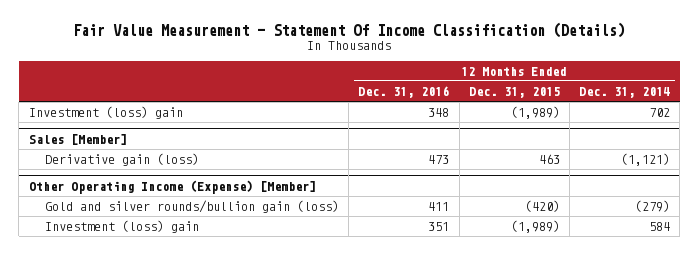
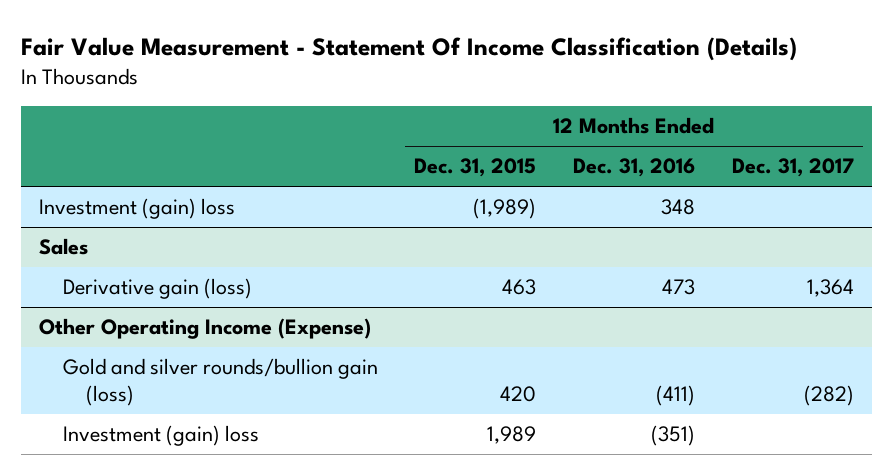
- | 12 Months Ended Dec. 31, 2016 | 12 Months Ended Dec. 31, 2015 | 12 Months Ended Dec. 31, 2014
+ | 12 Months Ended Dec. 31, 2015 | 12 Months Ended Dec. 31, 2016 | 12 Months Ended Dec. 31, 2017
- Investment (loss) gain | 348 | (1,989) | 702
- Sales [Member]
+ Investment (gain) loss | (1,989) | 348 |
+ Sales
- Other Operating Income (Expense) [Member]
- Gold and silver rounds/bullion gain (loss) | 411 | (420) | (279)
- Investment (loss) gain | 351 | (1,989) | 584
+ Other Operating Income (Expense)
+ Gold and silver rounds/bullion gain (loss) | 420 | (411) | (282)
+ Investment (gain) loss | 1,989 | (351) |

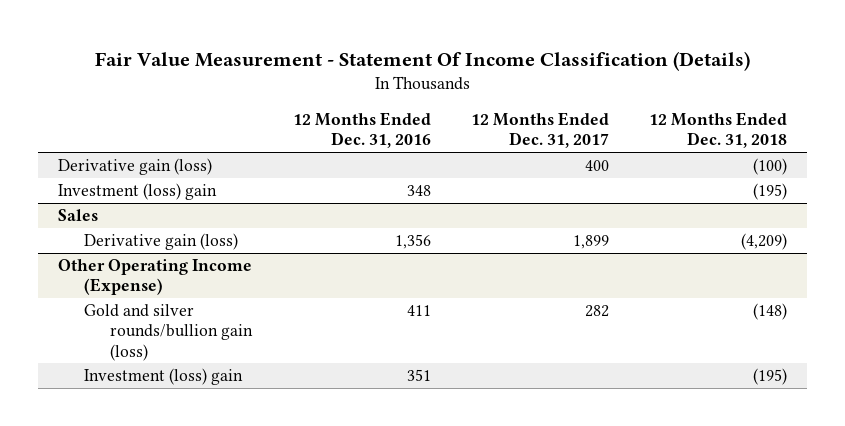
- | 12 Months Ended Dec. 31, 2015 | 12 Months Ended Dec. 31, 2016 | 12 Months Ended Dec. 31, 2017
+ | 12 Months Ended Dec. 31, 2016 | 12 Months Ended Dec. 31, 2017 | 12 Months Ended Dec. 31, 2018
- Investment (gain) loss | (1,989) | 348 |
+ Derivative gain (loss) | | 400 | (100)
+ Investment (loss) gain | 348 | | (195)
@ Sales
- Derivative gain (loss) | 463 | 473 | 1,364
+ Derivative gain (loss) | 1,356 | 1,899 | (4,209)
@ Other Operating Income (Expense)
- Gold and silver rounds/bullion gain (loss) | 420 | (411) | (282)
- Investment (gain) loss | 1,989 | (351) |
+ Gold and silver rounds/bullion gain (loss) | 411 | 282 | (148)
+ Investment (loss) gain | 351 | | (195)

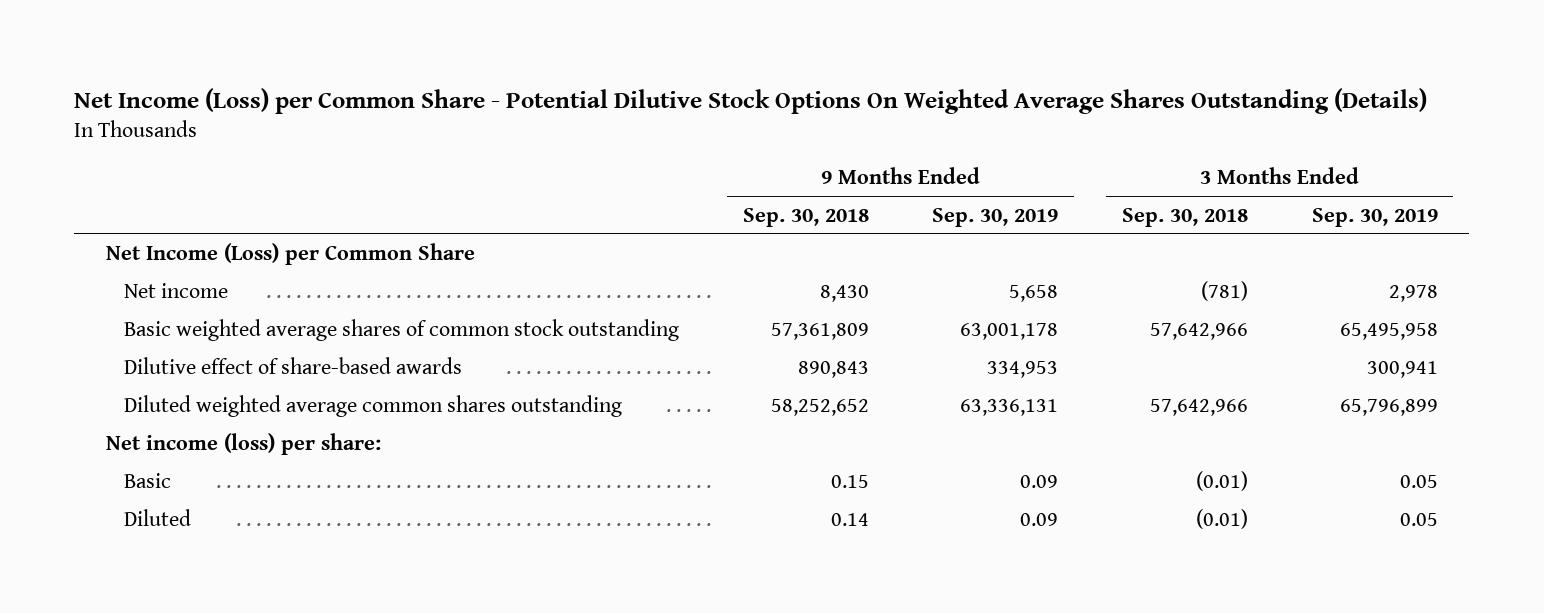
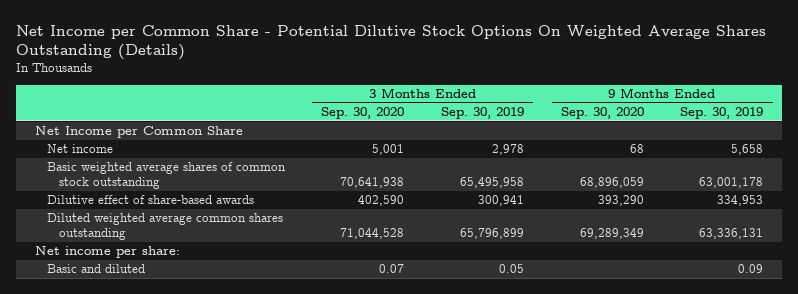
- Net Income (Loss) per Common Share - Potential Dilutive Stock Options On Weighted Average Shares Outstanding (Details)
+ Net Income per Common Share - Potential Dilutive Stock Options On Weighted Average Shares Outstanding (Details)
- | 9 Months Ended Sep. 30, 2018 | 9 Months Ended Sep. 30, 2019 | 3 Months Ended Sep. 30, 2018 | 3 Months Ended Sep. 30, 2019
+ | 3 Months Ended Sep. 30, 2020 | 3 Months Ended Sep. 30, 2019 | 9 Months Ended Sep. 30, 2020 | 9 Months Ended Sep. 30, 2019
- Net Income (Loss) per Common Share
+ Net Income per Common Share
- Net income (loss) per share:
- Basic | 0.15 | 0.09 | (0.01) | 0.05
- Diluted | 0.14 | 0.09 | (0.01) | 0.05
+ Net income per share:
+ Basic and diluted | 0.07 | 0.05 | | 0.09

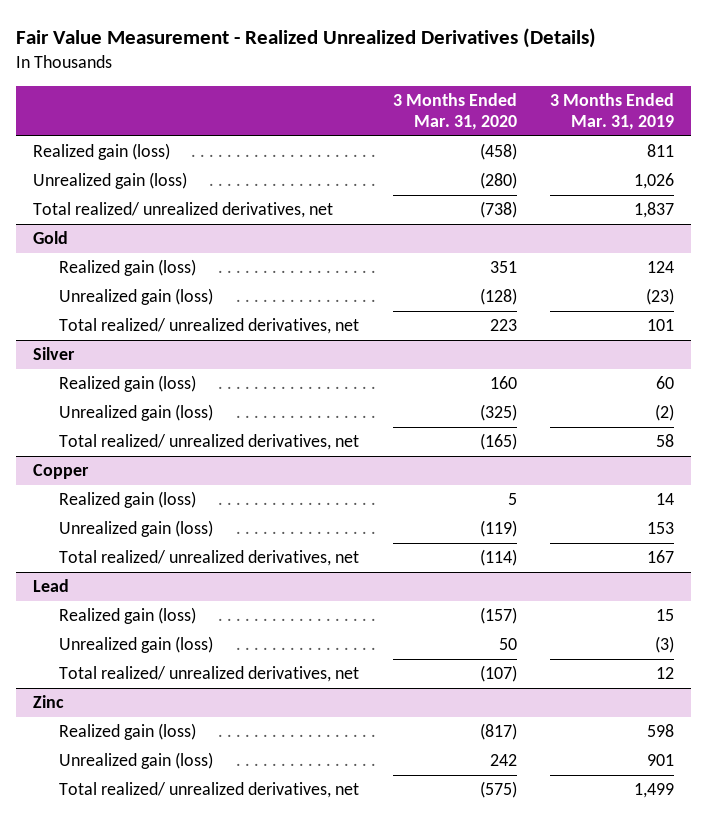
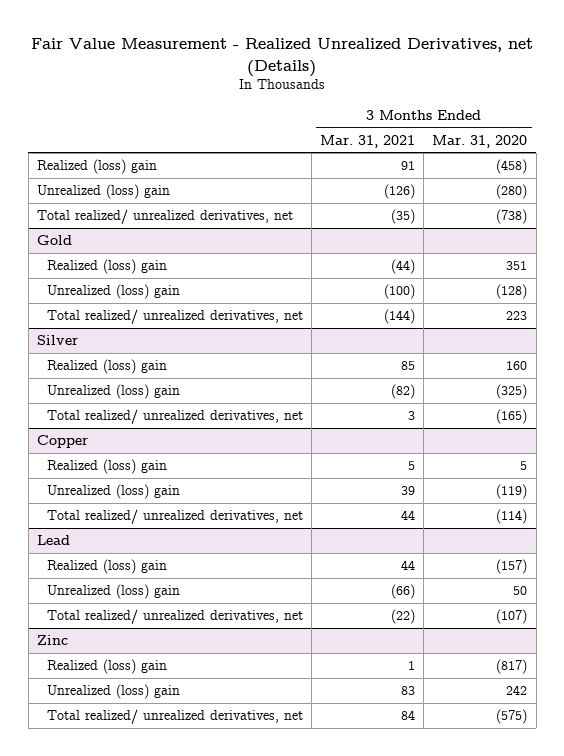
- Fair Value Measurement - Realized Unrealized Derivatives (Details)
+ Fair Value Measurement - Realized Unrealized Derivatives, net (Details)
- | 3 Months Ended Mar. 31, 2020 | 3 Months Ended Mar. 31, 2019
+ | 3 Months Ended Mar. 31, 2021 | 3 Months Ended Mar. 31, 2020
- Realized gain (loss) | (458) | 811
- Unrealized gain (loss) | (280) | 1,026
+ Realized (loss) gain | 91 | (458)
+ Unrealized (loss) gain | (126) | (280)
@ Gold
- Realized gain (loss) | 351 | 124
- Unrealized gain (loss) | (128) | (23)
+ Realized (loss) gain | (44) | 351
+ Unrealized (loss) gain | (100) | (128)
@ Silver
- Realized gain (loss) | 160 | 60
- Unrealized gain (loss) | (325) | (2)
+ Realized (loss) gain | 85 | 160
+ Unrealized (loss) gain | (82) | (325)
@ Copper
- Realized gain (loss) | 5 | 14
- Unrealized gain (loss) | (119) | 153
+ Realized (loss) gain | 5 | 5
+ Unrealized (loss) gain | 39 | (119)
@ Lead
- Realized gain (loss) | (157) | 15
- Unrealized gain (loss) | 50 | (3)
+ Realized (loss) gain | 44 | (157)
+ Unrealized (loss) gain | (66) | 50
@ Zinc
- Realized gain (loss) | (817) | 598
- Unrealized gain (loss) | 242 | 901
+ Realized (loss) gain | 1 | (817)
+ Unrealized (loss) gain | 83 | 242

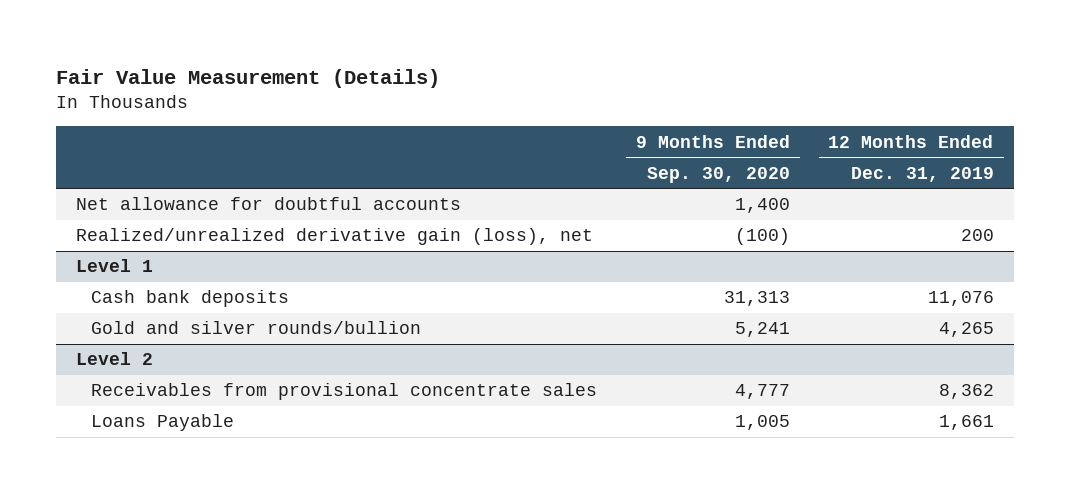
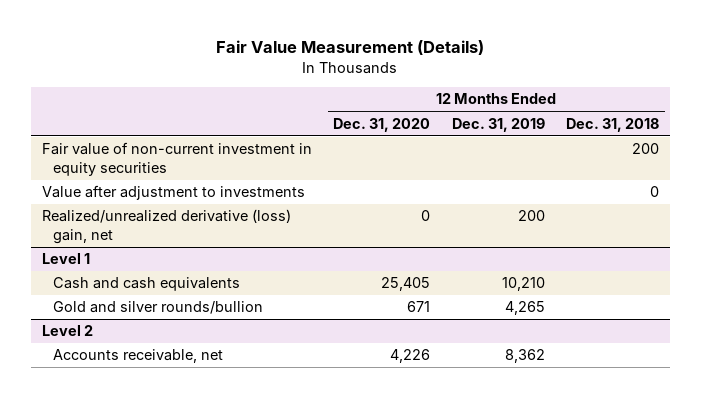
- | 9 Months Ended Sep. 30, 2020 | 12 Months Ended Dec. 31, 2019
+ | 12 Months Ended Dec. 31, 2020 | 12 Months Ended Dec. 31, 2019 | 12 Months Ended Dec. 31, 2018
- Net allowance for doubtful accounts | 1,400 |
- Realized/unrealized derivative gain (loss), net | (100) | 200
+ Fair value of non-current investment in equity securities | | | 200
+ Value after adjustment to investments | | | 0
+ Realized/unrealized derivative (loss) gain, net | 0 | 200 |
@ Level 1
- Cash bank deposits | 31,313 | 11,076
+ Cash and cash equivalents | 25,405 | 10,210 |
@ Level 2
- Receivables from provisional concentrate sales | 4,777 | 8,362
- Loans Payable | 1,005 | 1,661
+ Accounts receivable, net | 4,226 | 8,362 |

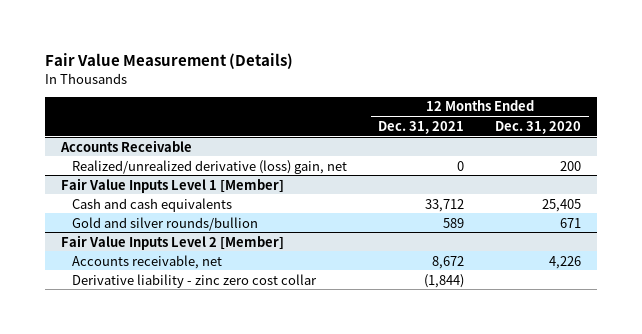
- | 12 Months Ended Dec. 31, 2020 | 12 Months Ended Dec. 31, 2019 | 12 Months Ended Dec. 31, 2018
+ | 12 Months Ended Dec. 31, 2021 | 12 Months Ended Dec. 31, 2020
- Fair value of non-current investment in equity securities | | | 200
- Value after adjustment to investments | | | 0
- Realized/unrealized derivative (loss) gain, net | 0 | 200 |
- Level 1
+ Accounts Receivable
+ Realized/unrealized derivative (loss) gain, net | 0 | 200
+ Fair Value Inputs Level 1 [Member]
- Level 2
+ Fair Value Inputs Level 2 [Member]
+ Derivative liability - zinc zero cost collar | (1,844) |

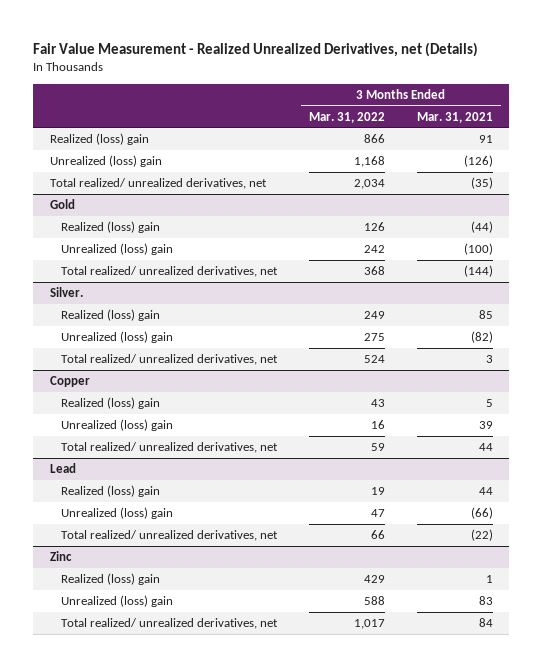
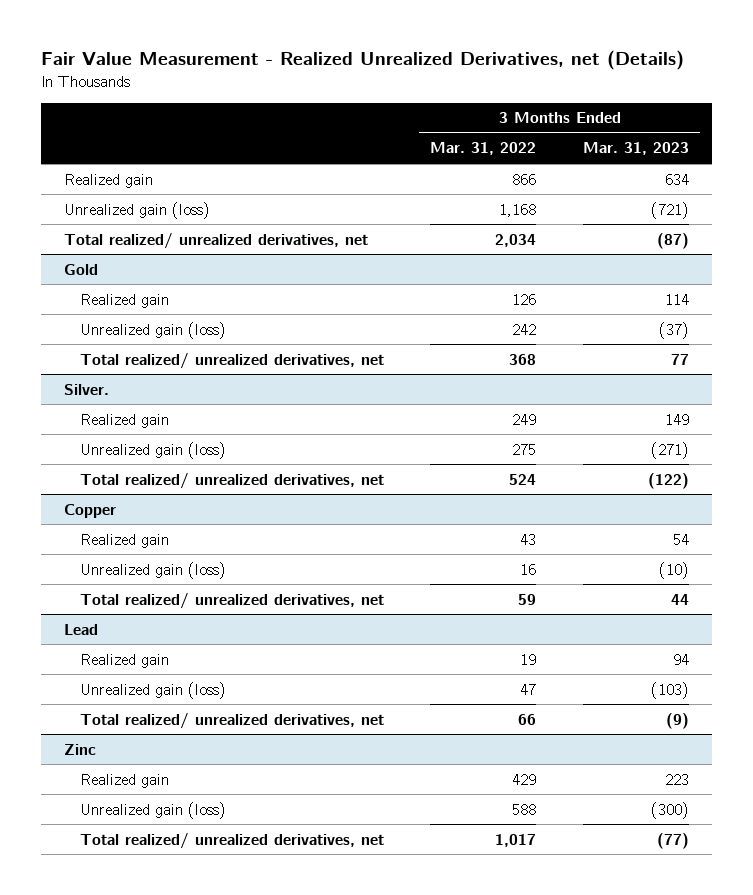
- | 3 Months Ended Mar. 31, 2022 | 3 Months Ended Mar. 31, 2021
+ | 3 Months Ended Mar. 31, 2022 | 3 Months Ended Mar. 31, 2023
- Realized (loss) gain | 866 | 91
- Unrealized (loss) gain | 1,168 | (126)
+ Realized gain | 866 | 634
+ Unrealized gain (loss) | 1,168 | (721)
@ Gold
- Realized (loss) gain | 126 | (44)
- Unrealized (loss) gain | 242 | (100)
+ Realized gain | 126 | 114
+ Unrealized gain (loss) | 242 | (37)
@ Silver.
- Realized (loss) gain | 249 | 85
- Unrealized (loss) gain | 275 | (82)
+ Realized gain | 249 | 149
+ Unrealized gain (loss) | 275 | (271)
@ Copper
- Realized (loss) gain | 43 | 5
- Unrealized (loss) gain | 16 | 39
+ Realized gain | 43 | 54
+ Unrealized gain (loss) | 16 | (10)
@ Lead
- Realized (loss) gain | 19 | 44
- Unrealized (loss) gain | 47 | (66)
+ Realized gain | 19 | 94
+ Unrealized gain (loss) | 47 | (103)
@ Zinc
- Realized (loss) gain | 429 | 1
- Unrealized (loss) gain | 588 | 83
+ Realized gain | 429 | 223
+ Unrealized gain (loss) | 588 | (300)

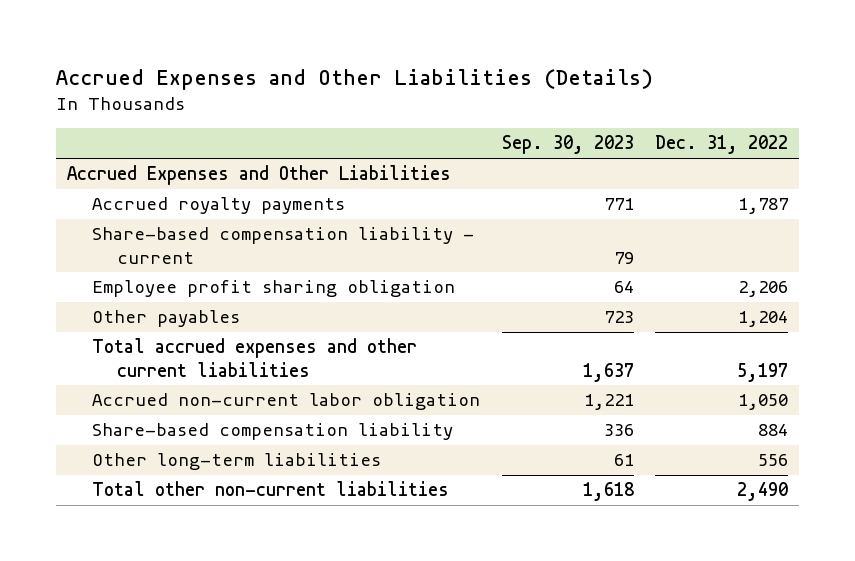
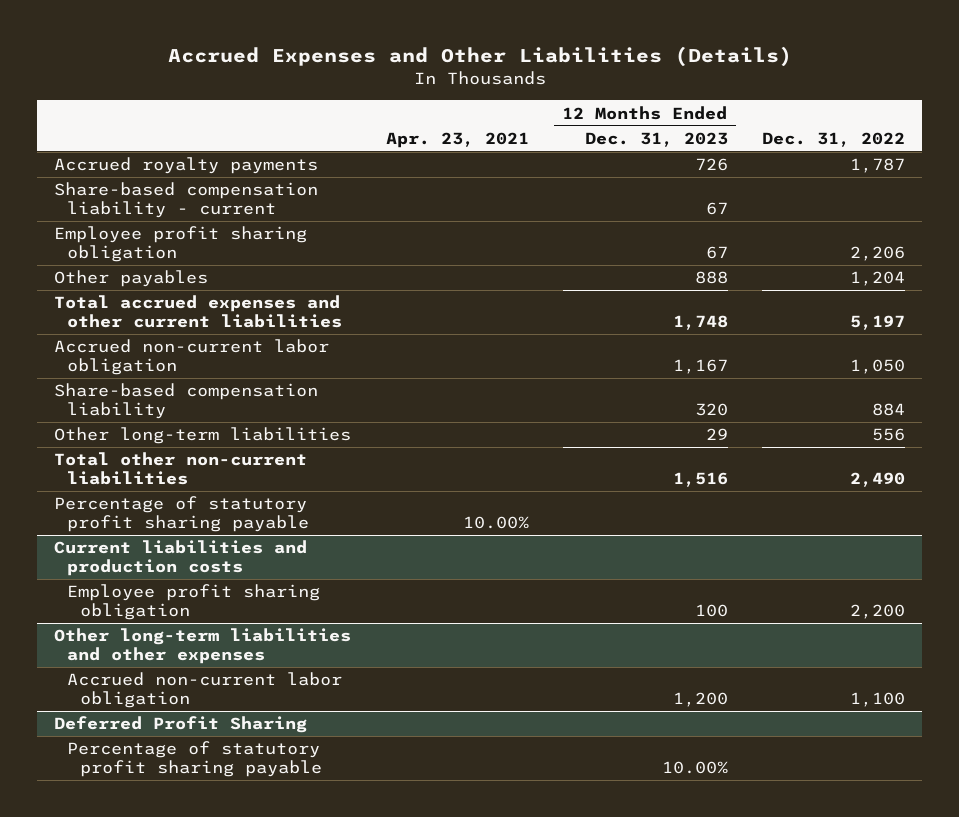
- | Sep. 30, 2023 | Dec. 31, 2022
+ | Apr. 23, 2021 | 12 Months Ended Dec. 31, 2023 | Dec. 31, 2022
- Accrued Expenses and Other Liabilities
+ Percentage of statutory profit sharing payable | 10.00% | |
+ Current liabilities and production costs
+ Employee profit sharing obligation | | 100 | 2,200
+ Other long-term liabilities and other expenses
+ Accrued non-current labor obligation | | 1,200 | 1,100
+ Deferred Profit Sharing
+ Percentage of statutory profit sharing payable | | 10.00% |

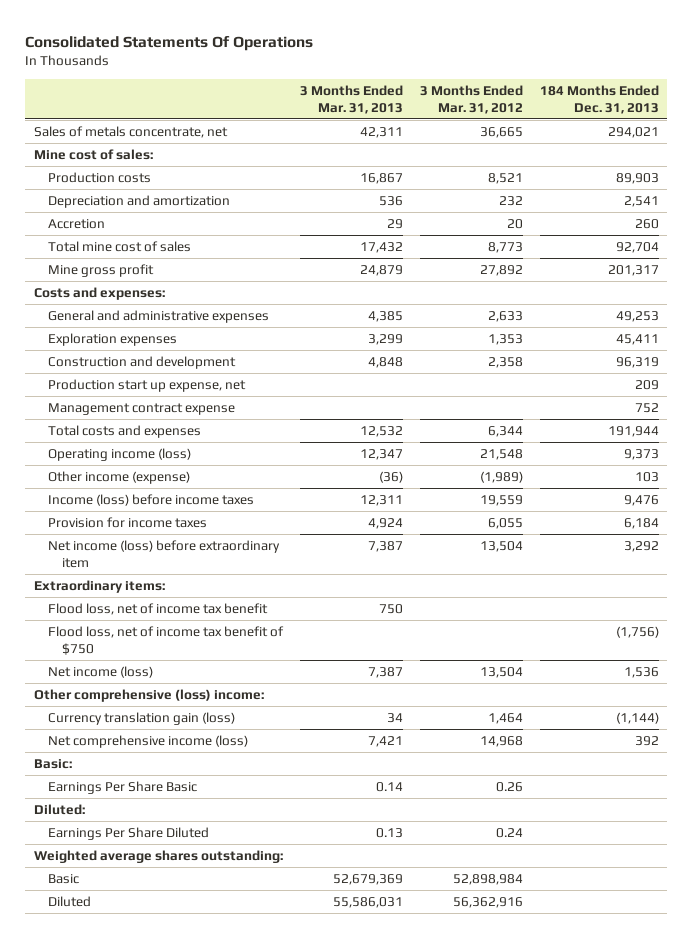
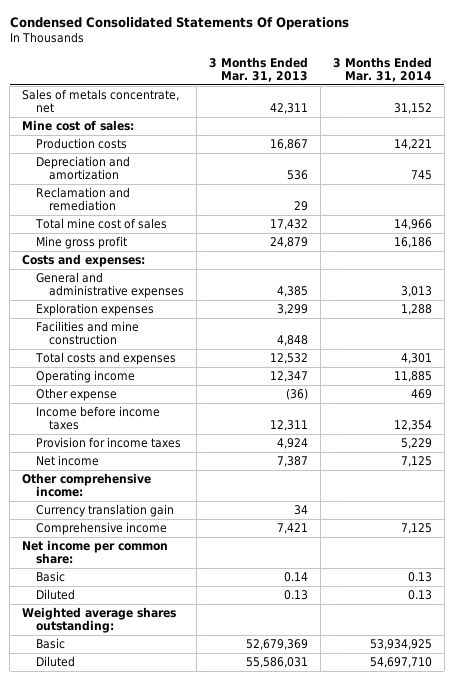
- Consolidated Statements Of Operations
+ Condensed Consolidated Statements Of Operations
- | 3 Months Ended Mar. 31, 2013 | 3 Months Ended Mar. 31, 2012 | 184 Months Ended Dec. 31, 2013
+ | 3 Months Ended Mar. 31, 2013 | 3 Months Ended Mar. 31, 2014
- Accretion | 29 | 20 | 260
+ Reclamation and remediation | 29 |
- Construction and development | 4,848 | 2,358 | 96,319
- Production start up expense, net | | | 209
- Management contract expense | | | 752
+ Facilities and mine construction | 4,848 |
- Operating income (loss) | 12,347 | 21,548 | 9,373
- Other income (expense) | (36) | (1,989) | 103
- Income (loss) before income taxes | 12,311 | 19,559 | 9,476
+ Operating income | 12,347 | 11,885
+ Other expense | (36) | 469
+ Income before income taxes | 12,311 | 12,354
- Net income (loss) before extraordinary item | 7,387 | 13,504 | 3,292
- Extraordinary items:
- Flood loss, net of income tax benefit | 750 | |
- Flood loss, net of income tax benefit of $750 | | | (1,756)
- Net income (loss) | 7,387 | 13,504 | 1,536
- Other comprehensive (loss) income:
- Currency translation gain (loss) | 34 | 1,464 | (1,144)
- Net comprehensive income (loss) | 7,421 | 14,968 | 392
- Basic:
- Earnings Per Share Basic | 0.14 | 0.26 |
- Diluted:
- Earnings Per Share Diluted | 0.13 | 0.24 |
+ Net income | 7,387 | 7,125
+ Other comprehensive income:
+ Currency translation gain | 34 |
+ Comprehensive income | 7,421 | 7,125
+ Net income per common share:
+ Basic | 0.14 | 0.13
+ Diluted | 0.13 | 0.13

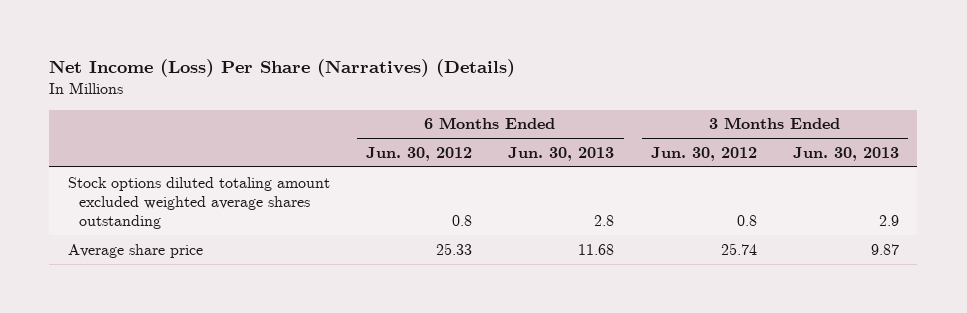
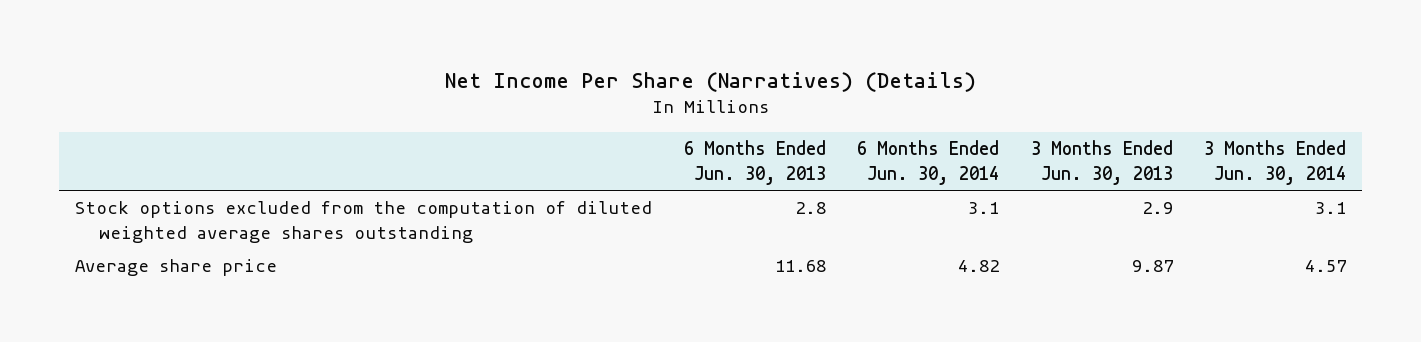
- Net Income (Loss) Per Share (Narratives) (Details)
+ Net Income Per Share (Narratives) (Details)
- | 6 Months Ended Jun. 30, 2012 | 6 Months Ended Jun. 30, 2013 | 3 Months Ended Jun. 30, 2012 | 3 Months Ended Jun. 30, 2013
+ | 6 Months Ended Jun. 30, 2013 | 6 Months Ended Jun. 30, 2014 | 3 Months Ended Jun. 30, 2013 | 3 Months Ended Jun. 30, 2014
- Stock options diluted totaling amount excluded weighted average shares outstanding | 0.8 | 2.8 | 0.8 | 2.9
+ Stock options excluded from the computation of diluted weighted average shares outstanding | 2.8 | 3.1 | 2.9 | 3.1

